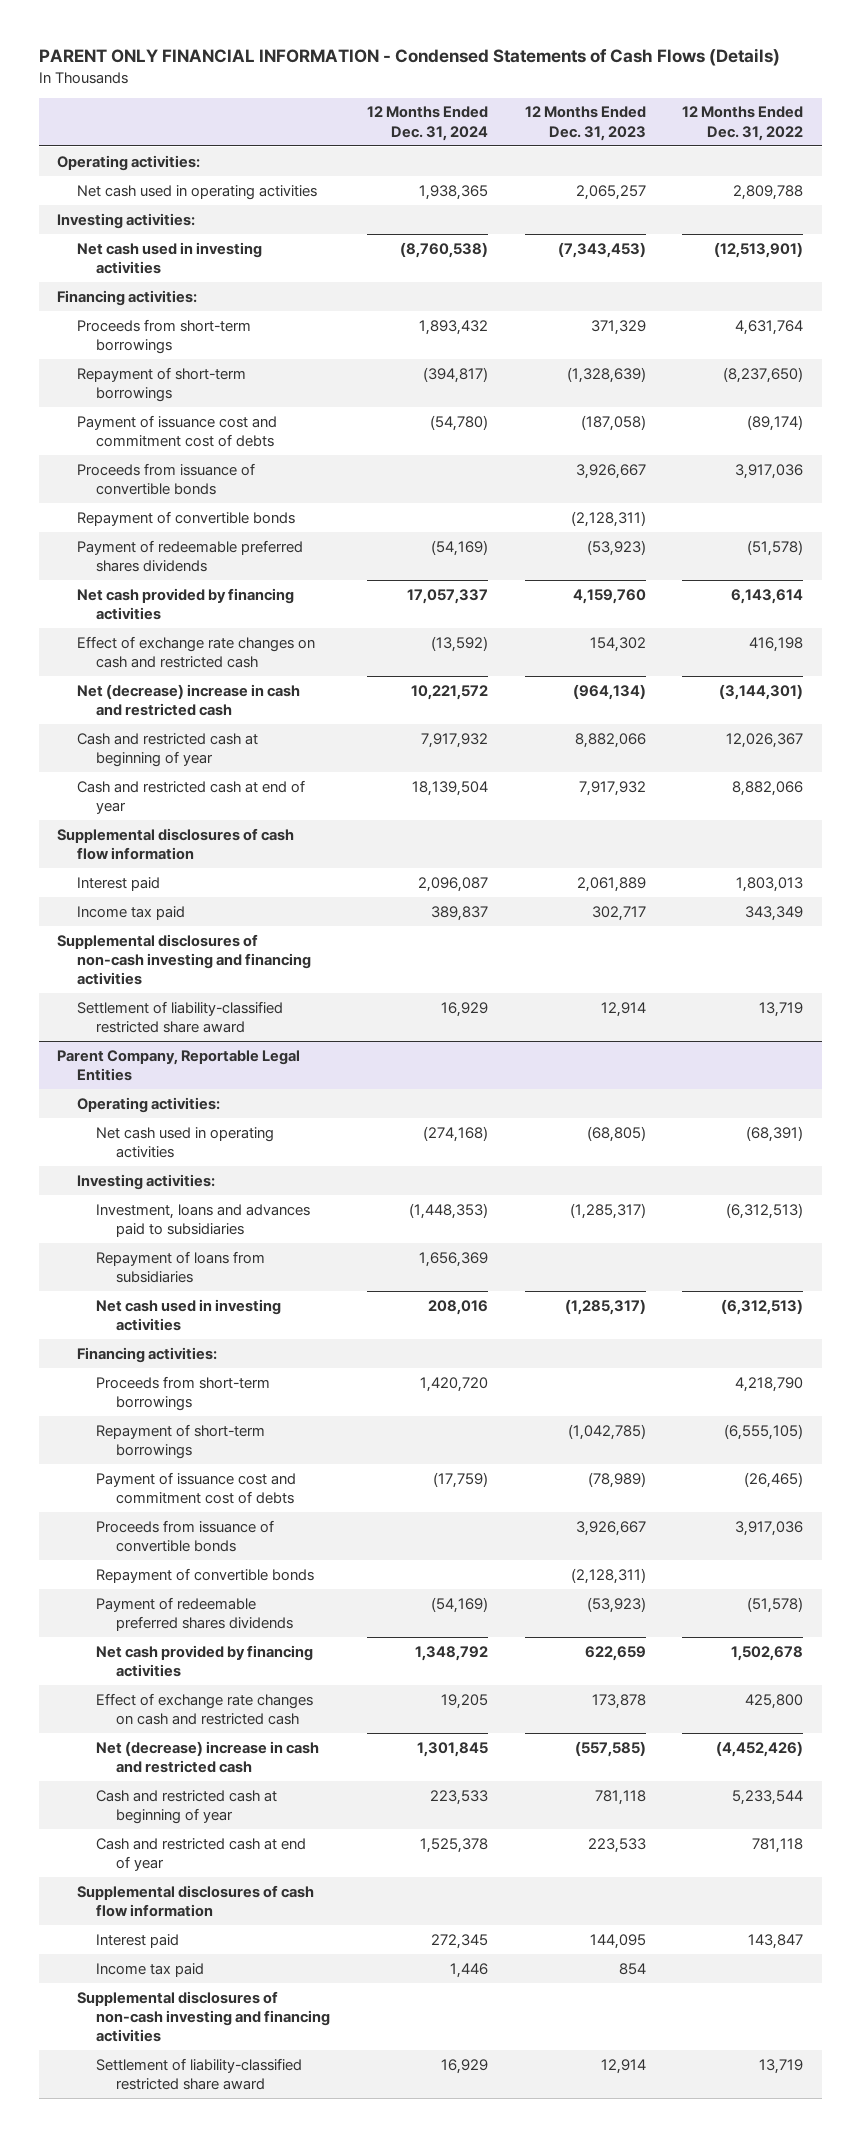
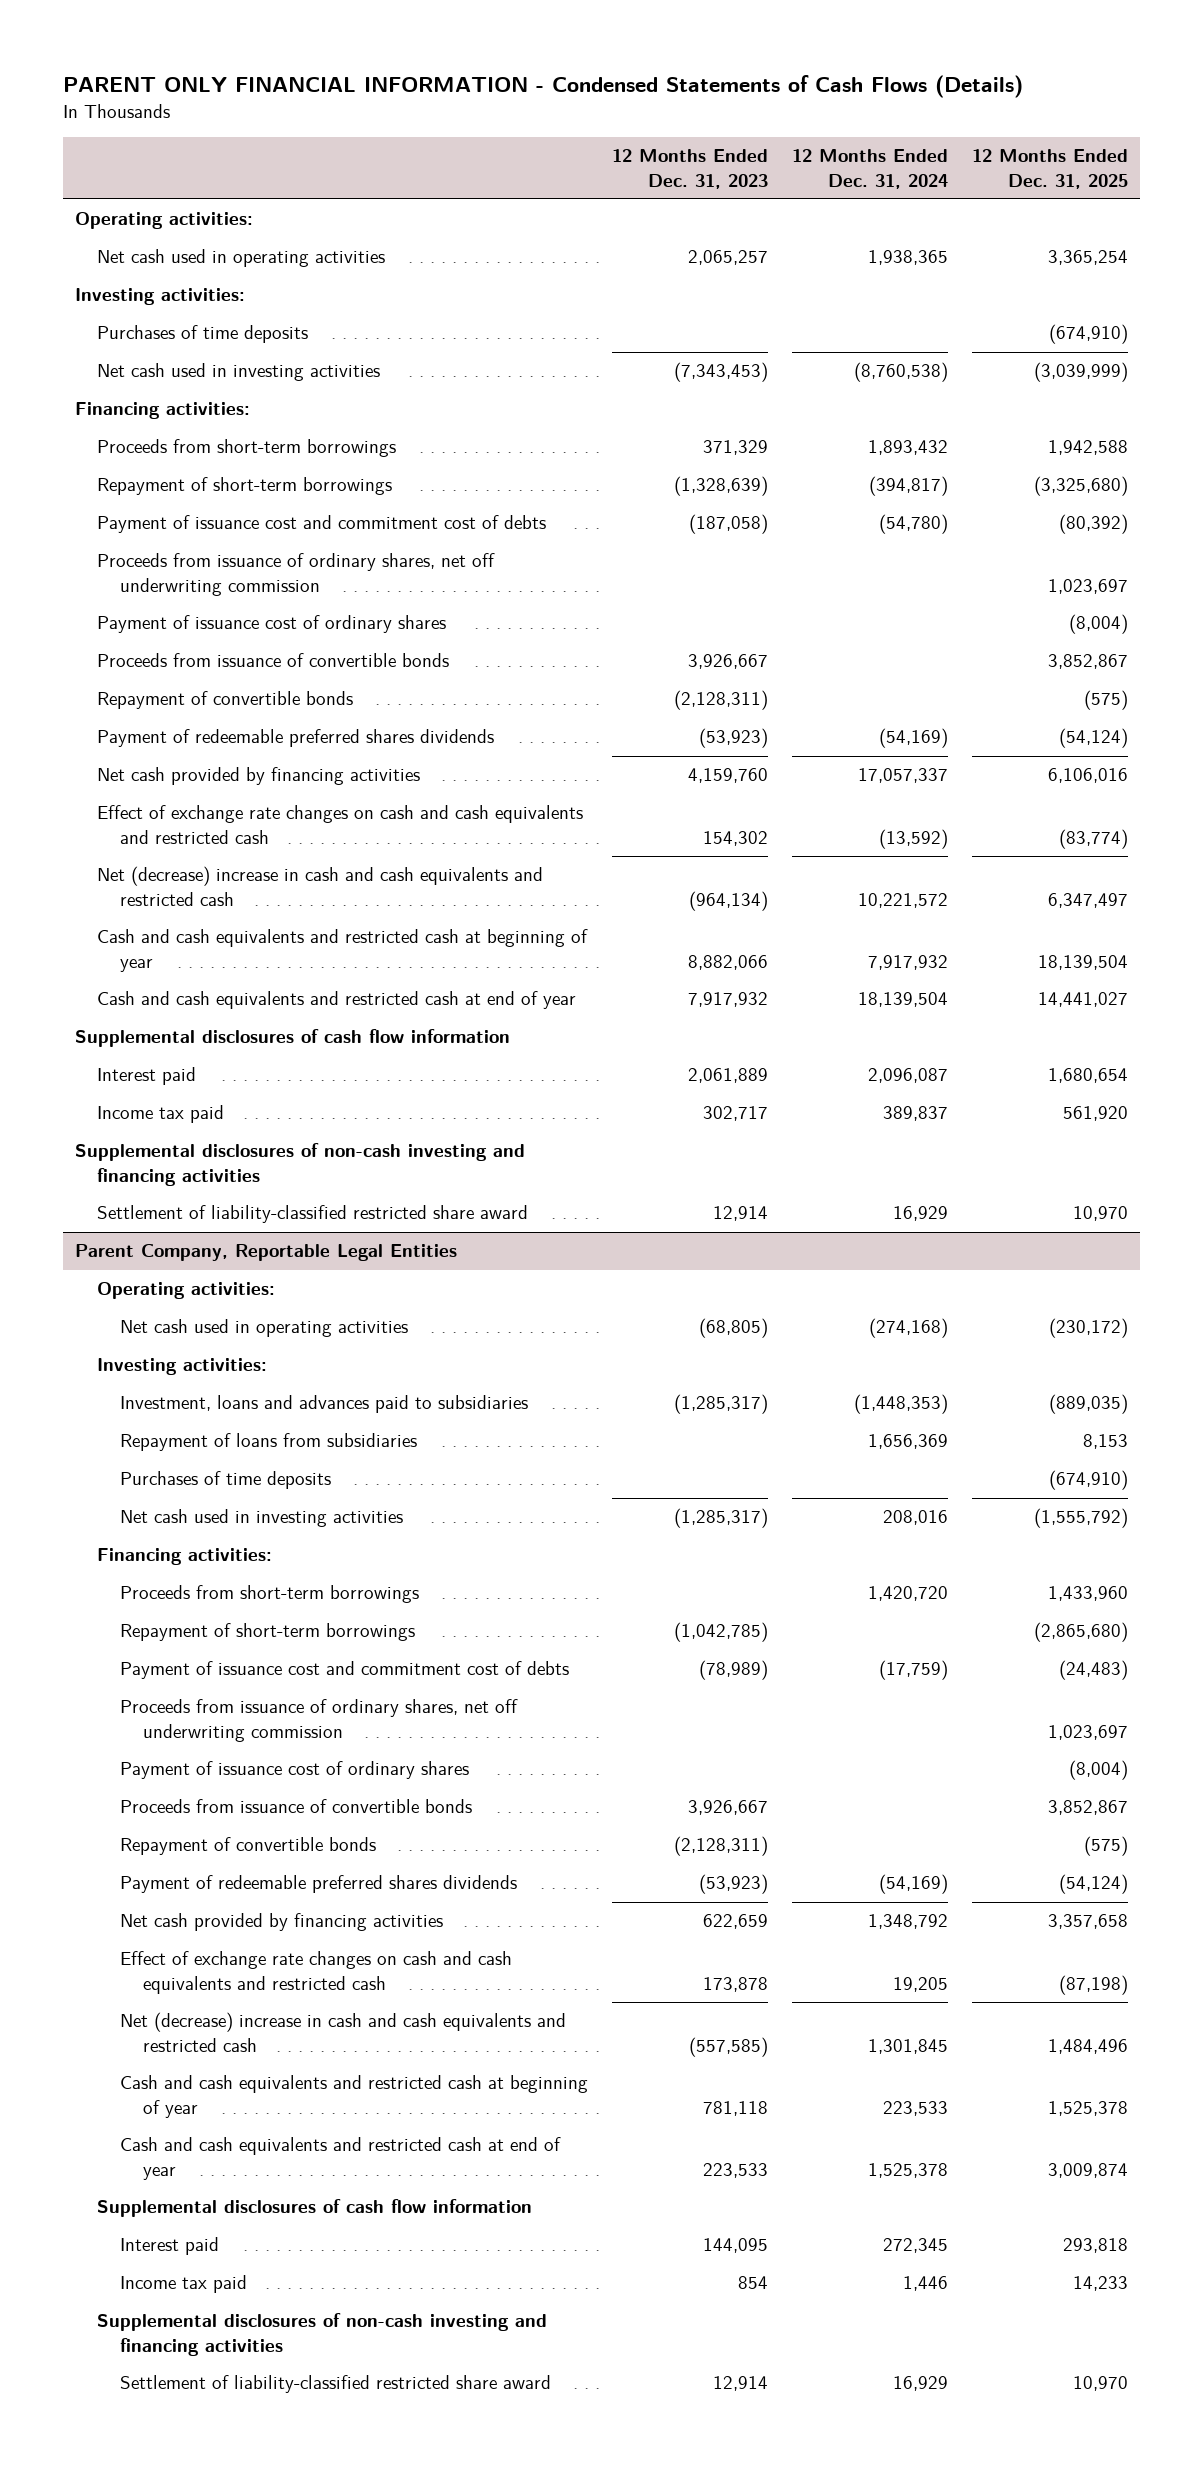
- | 12 Months Ended Dec. 31, 2024 | 12 Months Ended Dec. 31, 2023 | 12 Months Ended Dec. 31, 2022
+ | 12 Months Ended Dec. 31, 2023 | 12 Months Ended Dec. 31, 2024 | 12 Months Ended Dec. 31, 2025
+ Purchases of time deposits | | | (674,910)
+ Proceeds from issuance of ordinary shares, net off underwriting commission | | | 1,023,697
+ Payment of issuance cost of ordinary shares | | | (8,004)
- Effect of exchange rate changes on cash and restricted cash | (13,592) | 154,302 | 416,198
- Net (decrease) increase in cash and restricted cash | 10,221,572 | (964,134) | (3,144,301)
- Cash and restricted cash at beginning of year | 7,917,932 | 8,882,066 | 12,026,367
- Cash and restricted cash at end of year | 18,139,504 | 7,917,932 | 8,882,066
+ Effect of exchange rate changes on cash and cash equivalents and restricted cash | 154,302 | (13,592) | (83,774)
+ Net (decrease) increase in cash and cash equivalents and restricted cash | (964,134) | 10,221,572 | 6,347,497
+ Cash and cash equivalents and restricted cash at beginning of year | 8,882,066 | 7,917,932 | 18,139,504
+ Cash and cash equivalents and restricted cash at end of year | 7,917,932 | 18,139,504 | 14,441,027
@ Parent Company, Reportable Legal Entities
+ Purchases of time deposits | | | (674,910)
+ Proceeds from issuance of ordinary shares, net off underwriting commission | | | 1,023,697
+ Payment of issuance cost of ordinary shares | | | (8,004)
- Effect of exchange rate changes on cash and restricted cash | 19,205 | 173,878 | 425,800
- Net (decrease) increase in cash and restricted cash | 1,301,845 | (557,585) | (4,452,426)
- Cash and restricted cash at beginning of year | 223,533 | 781,118 | 5,233,544
- Cash and restricted cash at end of year | 1,525,378 | 223,533 | 781,118
+ Effect of exchange rate changes on cash and cash equivalents and restricted cash | 173,878 | 19,205 | (87,198)
+ Net (decrease) increase in cash and cash equivalents and restricted cash | (557,585) | 1,301,845 | 1,484,496
+ Cash and cash equivalents and restricted cash at beginning of year | 781,118 | 223,533 | 1,525,378
+ Cash and cash equivalents and restricted cash at end of year | 223,533 | 1,525,378 | 3,009,874

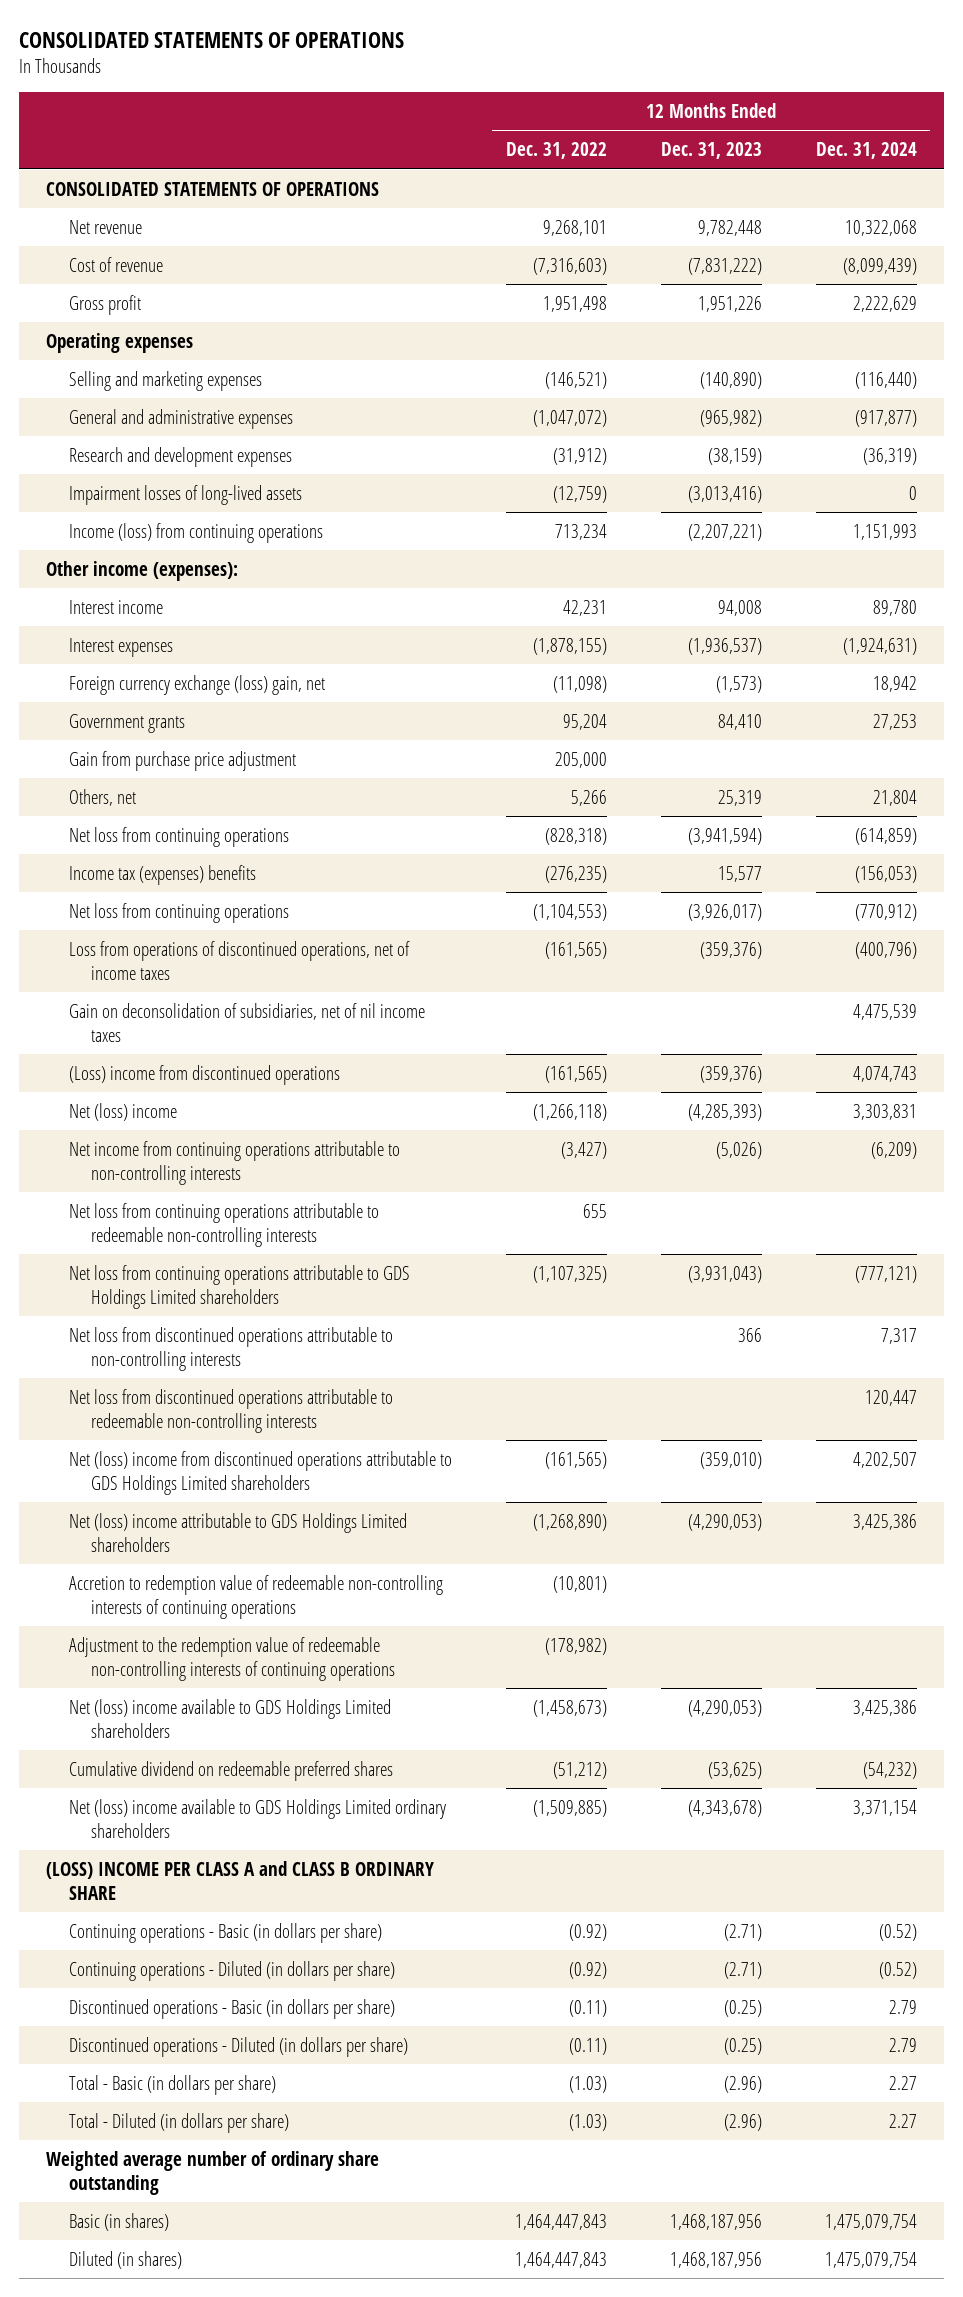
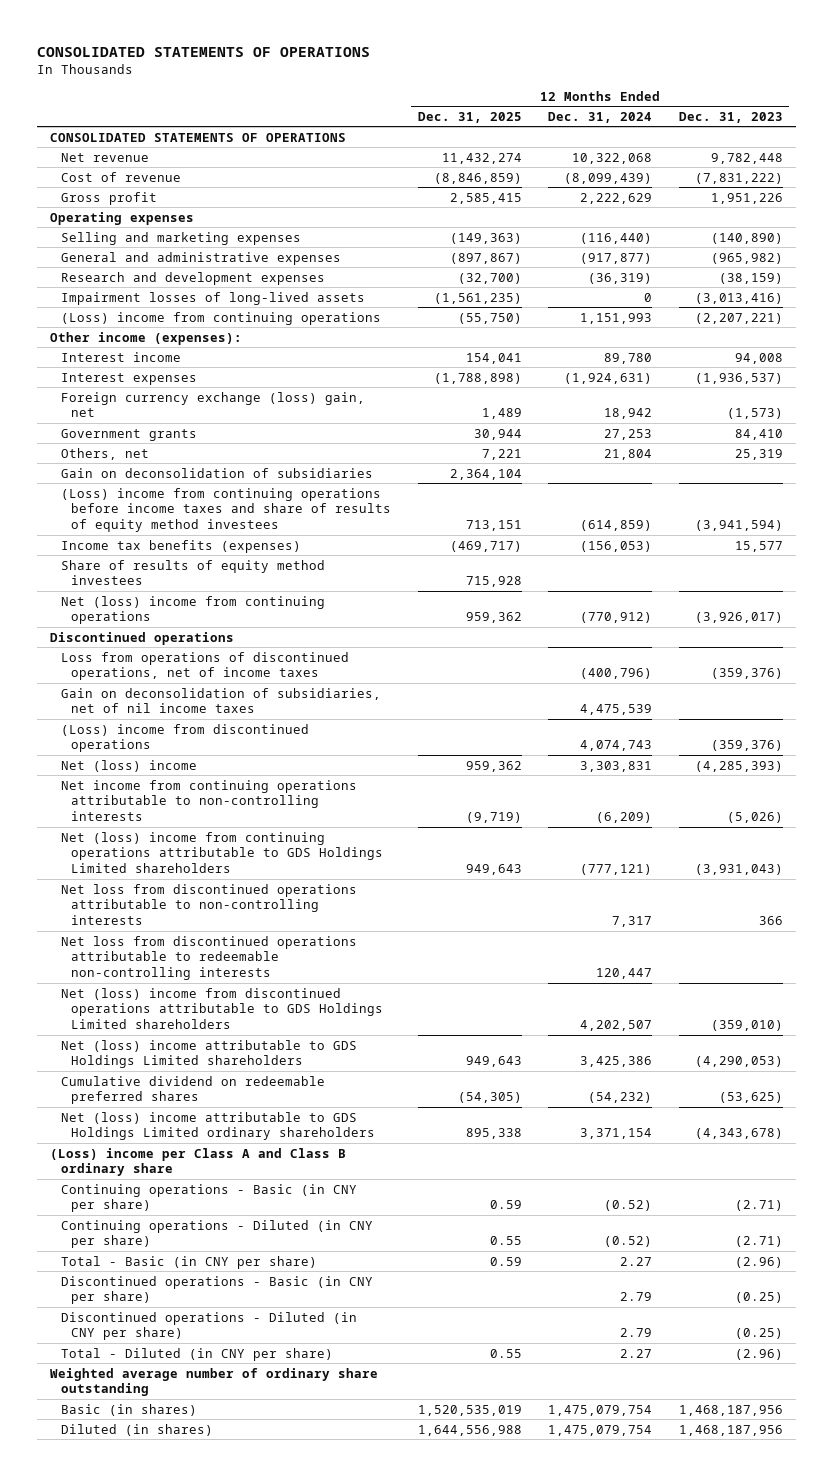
- | 12 Months Ended Dec. 31, 2022 | 12 Months Ended Dec. 31, 2023 | 12 Months Ended Dec. 31, 2024
+ | 12 Months Ended Dec. 31, 2025 | 12 Months Ended Dec. 31, 2024 | 12 Months Ended Dec. 31, 2023
- Income (loss) from continuing operations | 713,234 | (2,207,221) | 1,151,993
+ (Loss) income from continuing operations | (55,750) | 1,151,993 | (2,207,221)
- Gain from purchase price adjustment | 205,000 | |
- Net loss from continuing operations | (828,318) | (3,941,594) | (614,859)
- Income tax (expenses) benefits | (276,235) | 15,577 | (156,053)
- Net loss from continuing operations | (1,104,553) | (3,926,017) | (770,912)
+ Gain on deconsolidation of subsidiaries | 2,364,104 | |
+ (Loss) income from continuing operations before income taxes and share of results of equity method investees | 713,151 | (614,859) | (3,941,594)
+ Income tax benefits (expenses) | (469,717) | (156,053) | 15,577
+ Share of results of equity method investees | 715,928 | |
+ Net (loss) income from continuing operations | 959,362 | (770,912) | (3,926,017)
+ Discontinued operations
- Net loss from continuing operations attributable to redeemable non-controlling interests | 655 | |
- Net loss from continuing operations attributable to GDS Holdings Limited shareholders | (1,107,325) | (3,931,043) | (777,121)
+ Net (loss) income from continuing operations attributable to GDS Holdings Limited shareholders | 949,643 | (777,121) | (3,931,043)
- Accretion to redemption value of redeemable non-controlling interests of continuing operations | (10,801) | |
- Adjustment to the redemption value of redeemable non-controlling interests of continuing operations | (178,982) | |
- Net (loss) income available to GDS Holdings Limited shareholders | (1,458,673) | (4,290,053) | 3,425,386
- Net (loss) income available to GDS Holdings Limited ordinary shareholders | (1,509,885) | (4,343,678) | 3,371,154
- (LOSS) INCOME PER CLASS A and CLASS B ORDINARY SHARE
- Continuing operations - Basic (in dollars per share) | (0.92) | (2.71) | (0.52)
- Continuing operations - Diluted (in dollars per share) | (0.92) | (2.71) | (0.52)
- Discontinued operations - Basic (in dollars per share) | (0.11) | (0.25) | 2.79
- Discontinued operations - Diluted (in dollars per share) | (0.11) | (0.25) | 2.79
- Total - Basic (in dollars per share) | (1.03) | (2.96) | 2.27
- Total - Diluted (in dollars per share) | (1.03) | (2.96) | 2.27
+ Net (loss) income attributable to GDS Holdings Limited ordinary shareholders | 895,338 | 3,371,154 | (4,343,678)
+ (Loss) income per Class A and Class B ordinary share
+ Continuing operations - Basic (in CNY per share) | 0.59 | (0.52) | (2.71)
+ Continuing operations - Diluted (in CNY per share) | 0.55 | (0.52) | (2.71)
+ Total - Basic (in CNY per share) | 0.59 | 2.27 | (2.96)
+ Discontinued operations - Basic (in CNY per share) | | 2.79 | (0.25)
+ Discontinued operations - Diluted (in CNY per share) | | 2.79 | (0.25)
+ Total - Diluted (in CNY per share) | 0.55 | 2.27 | (2.96)

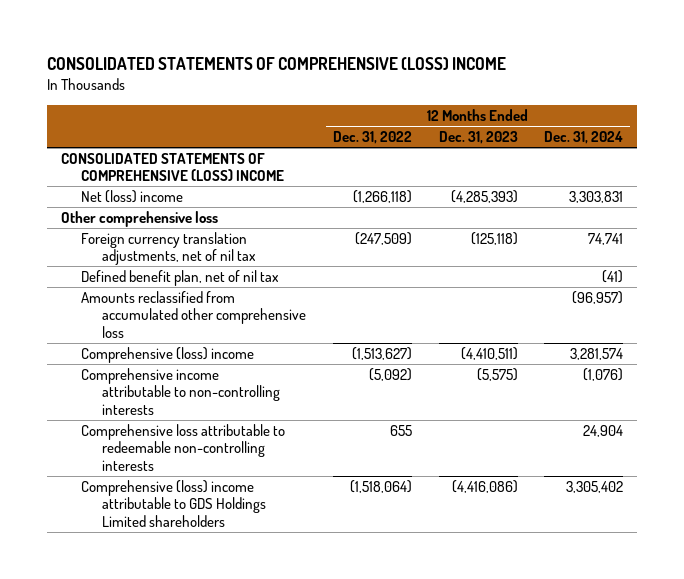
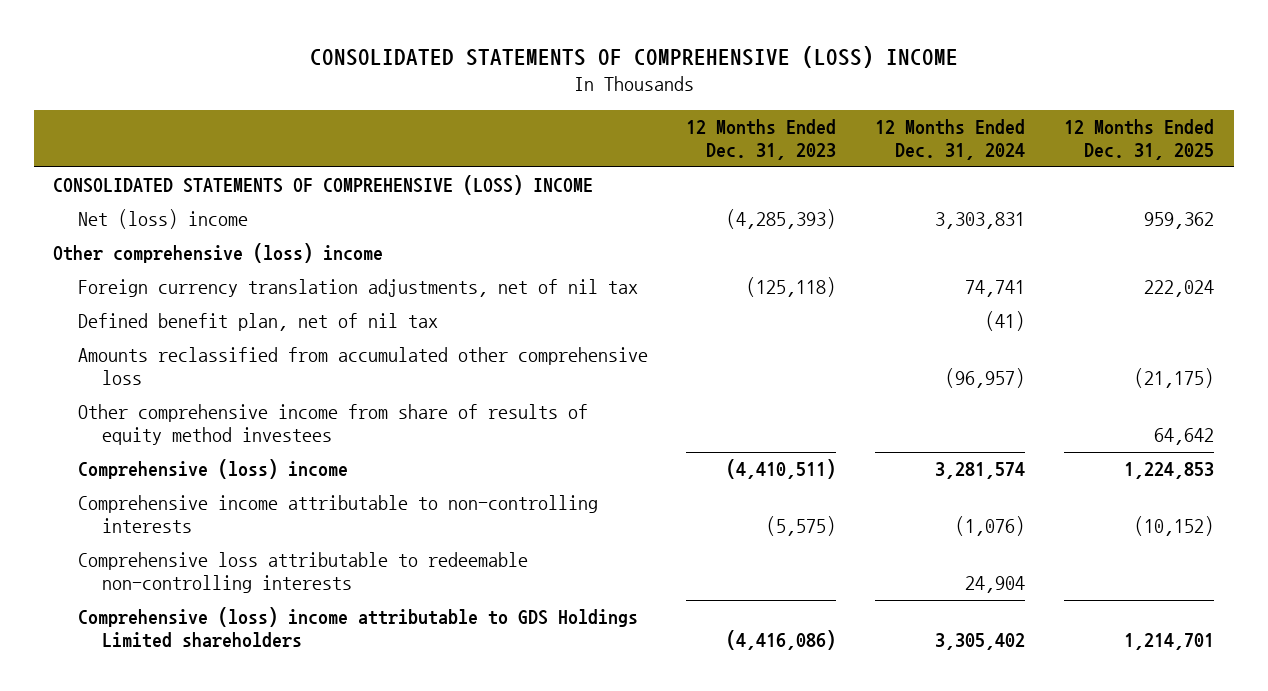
- | 12 Months Ended Dec. 31, 2022 | 12 Months Ended Dec. 31, 2023 | 12 Months Ended Dec. 31, 2024
+ | 12 Months Ended Dec. 31, 2023 | 12 Months Ended Dec. 31, 2024 | 12 Months Ended Dec. 31, 2025
- Other comprehensive loss
+ Other comprehensive (loss) income
+ Other comprehensive income from share of results of equity method investees | | | 64,642

